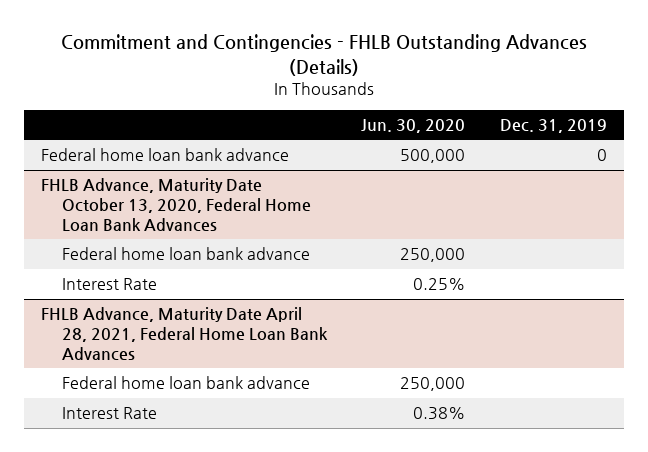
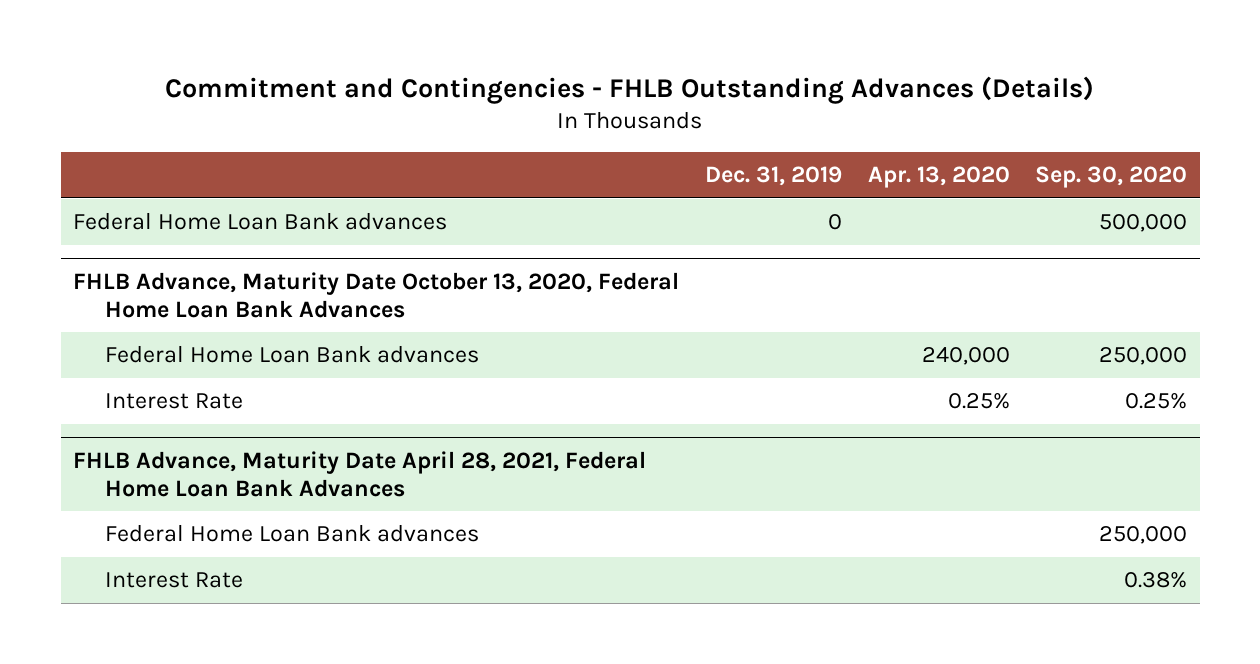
- | Jun. 30, 2020 | Dec. 31, 2019
+ | Dec. 31, 2019 | Apr. 13, 2020 | Sep. 30, 2020
- Federal home loan bank advance | 500,000 | 0
+ Federal Home Loan Bank advances | 0 | | 500,000
@ FHLB Advance, Maturity Date October 13, 2020, Federal Home Loan Bank Advances
- Federal home loan bank advance | 250,000 |
+ Federal Home Loan Bank advances | | 240,000 | 250,000
@ FHLB Advance, Maturity Date April 28, 2021, Federal Home Loan Bank Advances
- Federal home loan bank advance | 250,000 |
+ Federal Home Loan Bank advances | | | 250,000

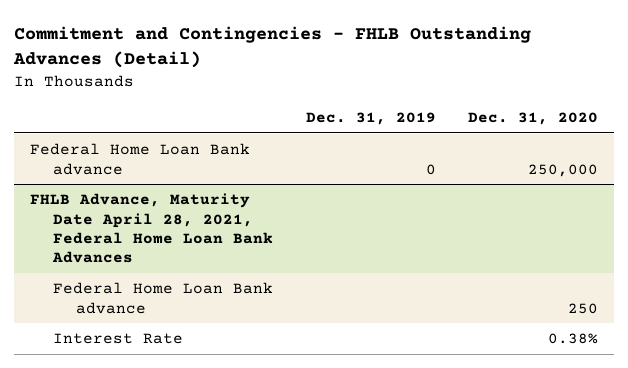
- Commitment and Contingencies - FHLB Outstanding Advances (Details)
+ Commitment and Contingencies - FHLB Outstanding Advances (Detail)
- | Dec. 31, 2019 | Apr. 13, 2020 | Sep. 30, 2020
+ | Dec. 31, 2019 | Dec. 31, 2020
- Federal Home Loan Bank advances | 0 | | 500,000
- FHLB Advance, Maturity Date October 13, 2020, Federal Home Loan Bank Advances
- Federal Home Loan Bank advances | | 240,000 | 250,000
- Interest Rate | | 0.25% | 0.25%
+ Federal Home Loan Bank advance | 0 | 250,000
@ FHLB Advance, Maturity Date April 28, 2021, Federal Home Loan Bank Advances
- Federal Home Loan Bank advances | | | 250,000
+ Federal Home Loan Bank advance | | 250

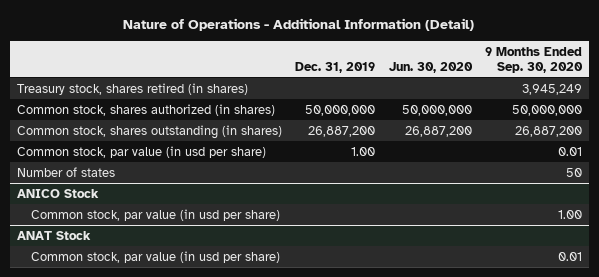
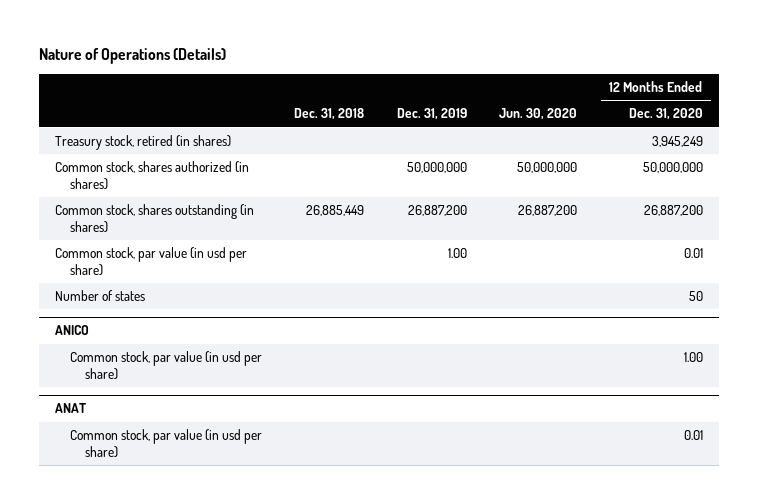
- Nature of Operations - Additional Information (Detail)
+ Nature of Operations (Details)
- | Dec. 31, 2019 | Jun. 30, 2020 | 9 Months Ended Sep. 30, 2020
+ | Dec. 31, 2018 | Dec. 31, 2019 | Jun. 30, 2020 | 12 Months Ended Dec. 31, 2020
- Treasury stock, shares retired (in shares) | | | 3,945,249
+ Treasury stock, retired (in shares) | | | | 3,945,249
- ANICO Stock
+ ANICO
- ANAT Stock
+ ANAT

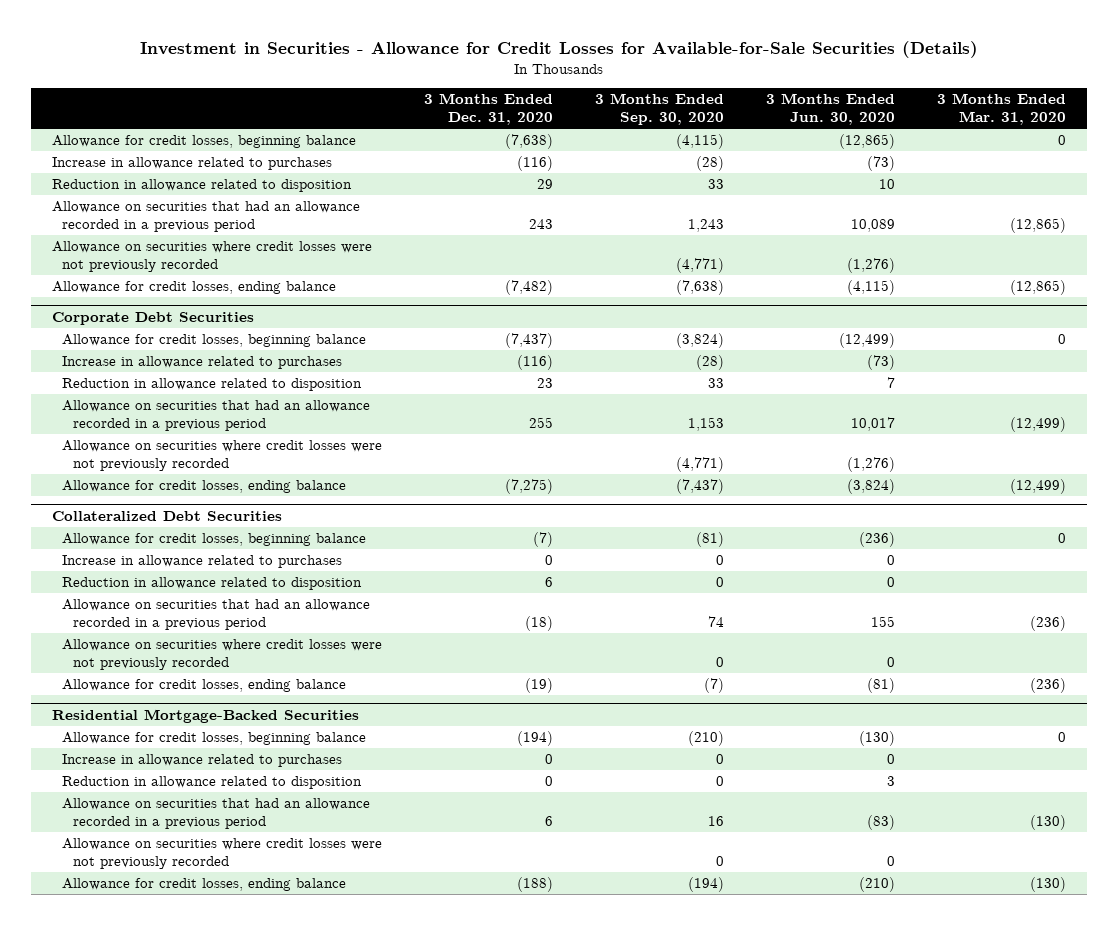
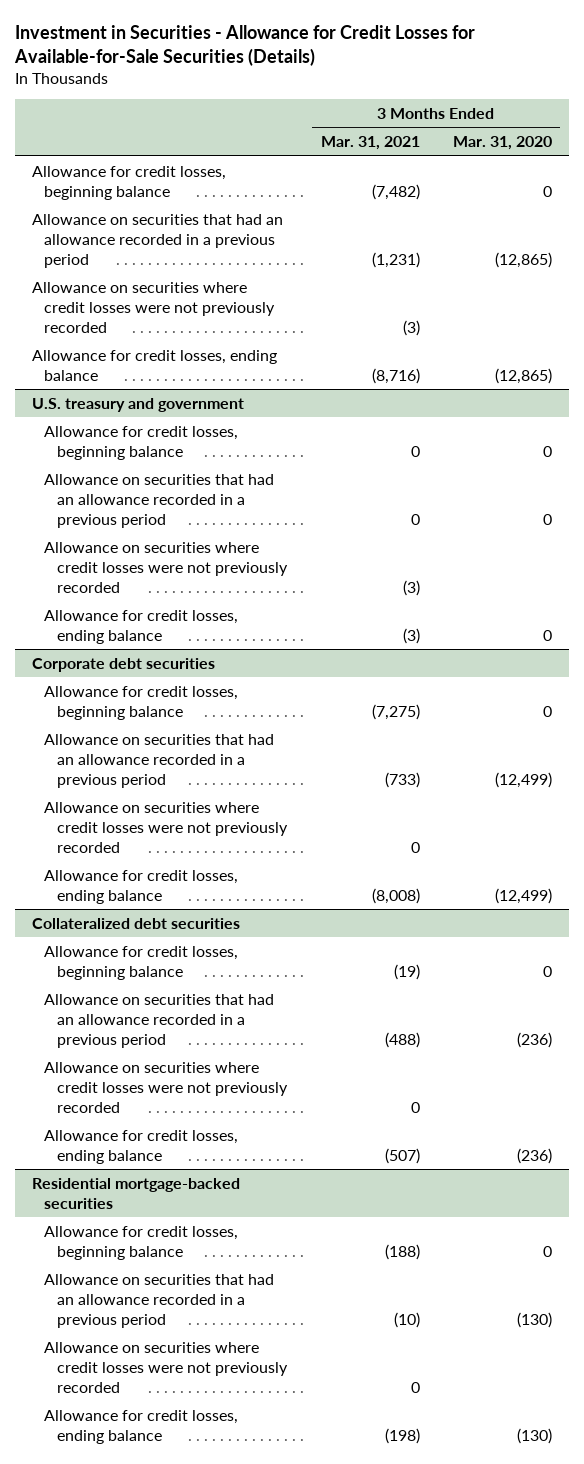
- | 3 Months Ended Dec. 31, 2020 | 3 Months Ended Sep. 30, 2020 | 3 Months Ended Jun. 30, 2020 | 3 Months Ended Mar. 31, 2020
+ | 3 Months Ended Mar. 31, 2021 | 3 Months Ended Mar. 31, 2020
- Increase in allowance related to purchases | (116) | (28) | (73) |
- Reduction in allowance related to disposition | 29 | 33 | 10 |
- Corporate Debt Securities
+ U.S. treasury and government
+ Allowance for credit losses, beginning balance | 0 | 0
+ Allowance on securities that had an allowance recorded in a previous period | 0 | 0
+ Allowance on securities where credit losses were not previously recorded | (3) |
+ Allowance for credit losses, ending balance | (3) | 0
+ Corporate debt securities
- Increase in allowance related to purchases | (116) | (28) | (73) |
- Reduction in allowance related to disposition | 23 | 33 | 7 |
- Collateralized Debt Securities
+ Collateralized debt securities
- Increase in allowance related to purchases | 0 | 0 | 0 |
- Reduction in allowance related to disposition | 6 | 0 | 0 |
- Residential Mortgage-Backed Securities
+ Residential mortgage-backed securities
- Increase in allowance related to purchases | 0 | 0 | 0 |
- Reduction in allowance related to disposition | 0 | 0 | 3 |

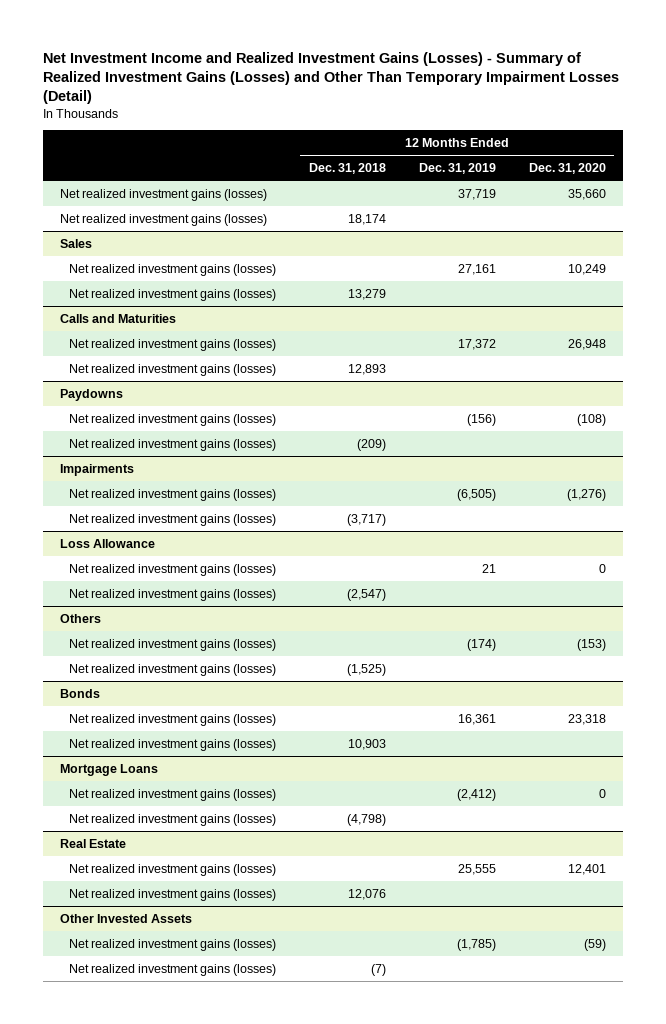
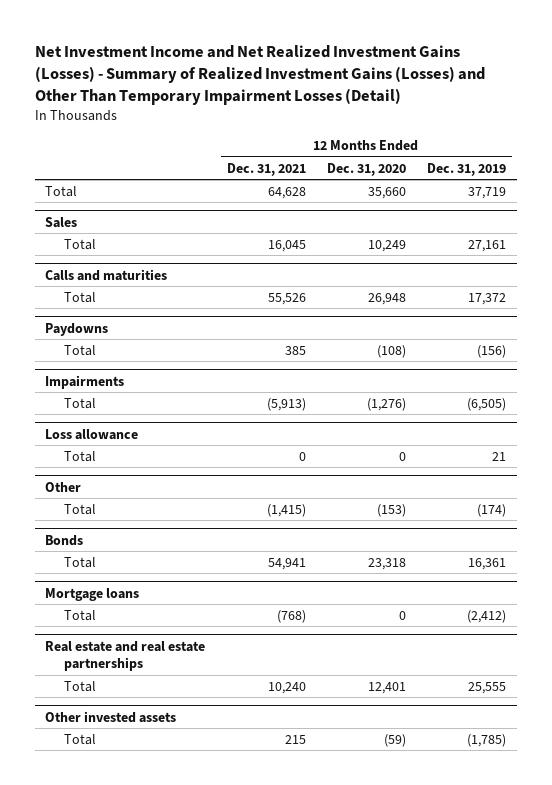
- Net Investment Income and Realized Investment Gains (Losses) - Summary of Realized Investment Gains (Losses) and Other Than Temporary Impairment Losses (Detail)
+ Net Investment Income and Net Realized Investment Gains (Losses) - Summary of Realized Investment Gains (Losses) and Other Than Temporary Impairment Losses (Detail)
- | 12 Months Ended Dec. 31, 2018 | 12 Months Ended Dec. 31, 2019 | 12 Months Ended Dec. 31, 2020
+ | 12 Months Ended Dec. 31, 2021 | 12 Months Ended Dec. 31, 2020 | 12 Months Ended Dec. 31, 2019
- Net realized investment gains (losses) | | 37,719 | 35,660
- Net realized investment gains (losses) | 18,174 | |
+ Total | 64,628 | 35,660 | 37,719
@ Sales
- Net realized investment gains (losses) | | 27,161 | 10,249
- Net realized investment gains (losses) | 13,279 | |
- Calls and Maturities
- Net realized investment gains (losses) | | 17,372 | 26,948
- Net realized investment gains (losses) | 12,893 | |
@ Sales
+ Total | 16,045 | 10,249 | 27,161
+ Calls and maturities
+ Total | 55,526 | 26,948 | 17,372
@ Paydowns
- Net realized investment gains (losses) | | (156) | (108)
- Net realized investment gains (losses) | (209) | |
+ Total | 385 | (108) | (156)
@ Impairments
- Net realized investment gains (losses) | | (6,505) | (1,276)
- Net realized investment gains (losses) | (3,717) | |
- Loss Allowance
- Net realized investment gains (losses) | | 21 | 0
- Net realized investment gains (losses) | (2,547) | |
- Others
- Net realized investment gains (losses) | | (174) | (153)
- Net realized investment gains (losses) | (1,525) | |
@ Impairments
+ Total | (5,913) | (1,276) | (6,505)
+ Loss allowance
+ Total | 0 | 0 | 21
+ Other
+ Total | (1,415) | (153) | (174)
@ Bonds
- Net realized investment gains (losses) | | 16,361 | 23,318
- Net realized investment gains (losses) | 10,903 | |
- Mortgage Loans
- Net realized investment gains (losses) | | (2,412) | 0
- Net realized investment gains (losses) | (4,798) | |
- Real Estate
- Net realized investment gains (losses) | | 25,555 | 12,401
- Net realized investment gains (losses) | 12,076 | |
- Other Invested Assets
- Net realized investment gains (losses) | | (1,785) | (59)
- Net realized investment gains (losses) | (7) | |
@ Bonds
+ Total | 54,941 | 23,318 | 16,361
+ Mortgage loans
+ Total | (768) | 0 | (2,412)
+ Real estate and real estate partnerships
+ Total | 10,240 | 12,401 | 25,555
+ Other invested assets
+ Total | 215 | (59) | (1,785)

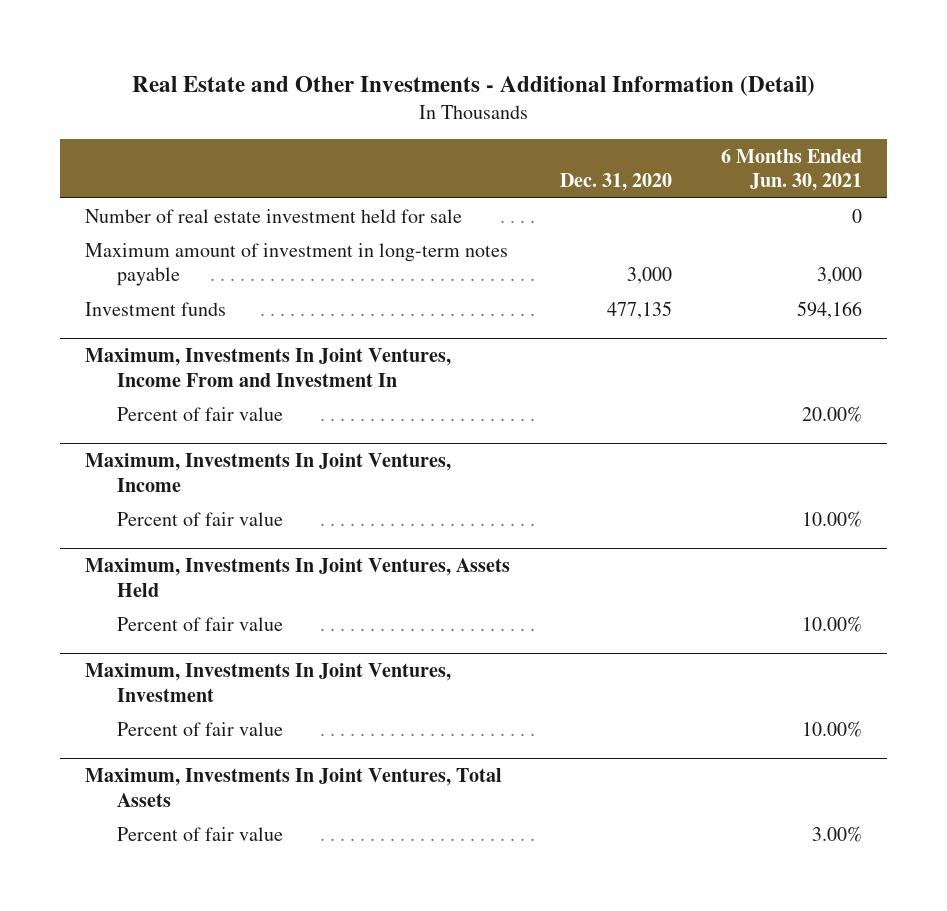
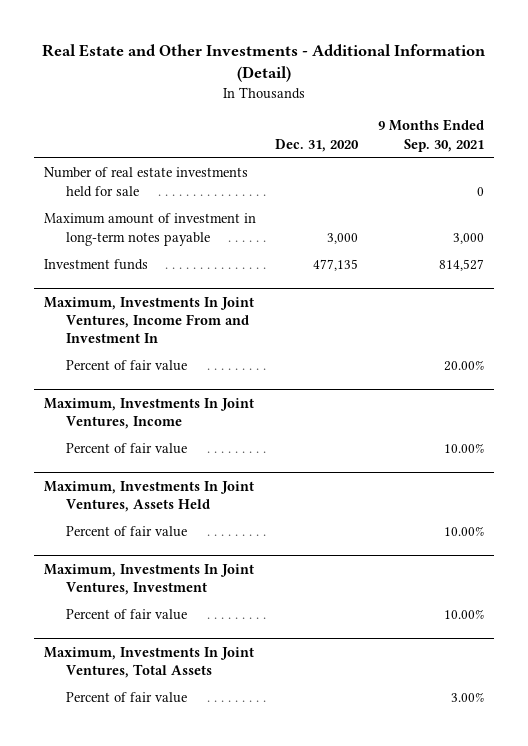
- | Dec. 31, 2020 | 6 Months Ended Jun. 30, 2021
+ | Dec. 31, 2020 | 9 Months Ended Sep. 30, 2021
- Number of real estate investment held for sale | | 0
+ Number of real estate investments held for sale | | 0

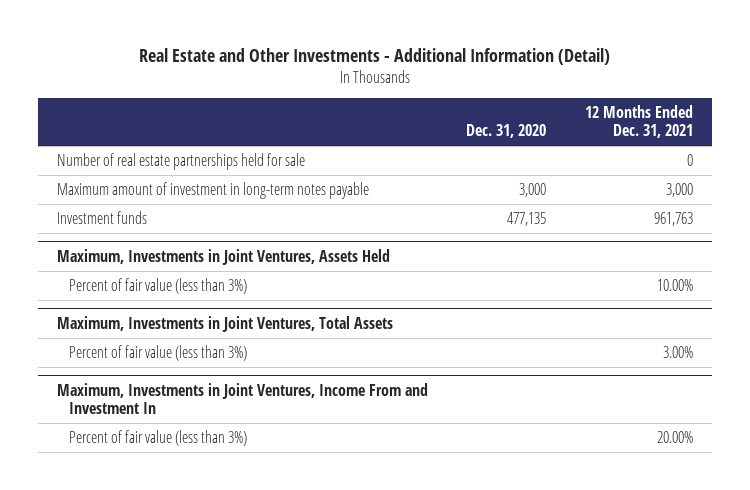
- | Dec. 31, 2020 | 9 Months Ended Sep. 30, 2021
+ | Dec. 31, 2020 | 12 Months Ended Dec. 31, 2021
- Number of real estate investments held for sale | | 0
+ Number of real estate partnerships held for sale | | 0
- Maximum, Investments In Joint Ventures, Income From and Investment In
- Percent of fair value | | 20.00%
- Maximum, Investments In Joint Ventures, Income
- Percent of fair value | | 10.00%
- Maximum, Investments In Joint Ventures, Assets Held
- Percent of fair value | | 10.00%
- Maximum, Investments In Joint Ventures, Investment
- Percent of fair value | | 10.00%
- Maximum, Investments In Joint Ventures, Total Assets
- Percent of fair value | | 3.00%
+ Maximum, Investments in Joint Ventures, Assets Held
+ Percent of fair value (less than 3%) | | 10.00%
+ Maximum, Investments in Joint Ventures, Total Assets
+ Percent of fair value (less than 3%) | | 3.00%
+ Maximum, Investments in Joint Ventures, Income From and Investment In
+ Percent of fair value (less than 3%) | | 20.00%

